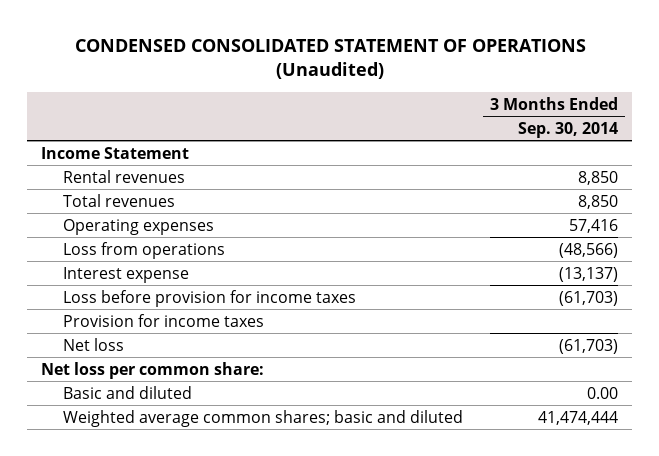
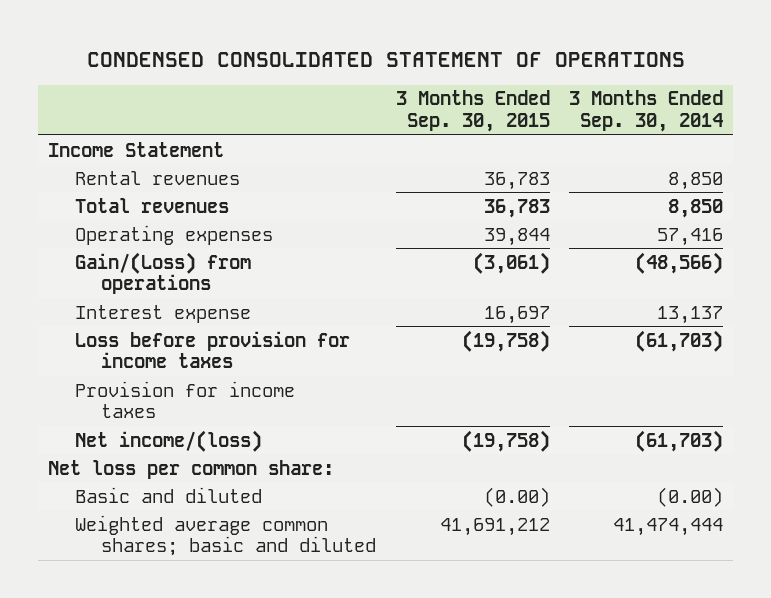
- CONDENSED CONSOLIDATED STATEMENT OF OPERATIONS (Unaudited)
+ CONDENSED CONSOLIDATED STATEMENT OF OPERATIONS
- | 3 Months Ended Sep. 30, 2014
+ | 3 Months Ended Sep. 30, 2015 | 3 Months Ended Sep. 30, 2014
- Loss from operations | (48,566)
- Interest expense | (13,137)
+ Gain/(Loss) from operations | (3,061) | (48,566)
+ Interest expense | 16,697 | 13,137
- Net loss | (61,703)
+ Net income/(loss) | (19,758) | (61,703)
- Basic and diluted | 0.00
+ Basic and diluted | (0.00) | (0.00)

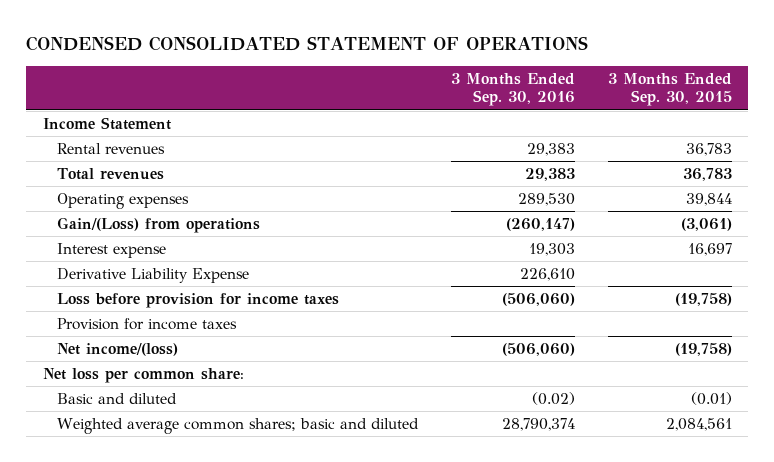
- | 3 Months Ended Sep. 30, 2015 | 3 Months Ended Sep. 30, 2014
+ | 3 Months Ended Sep. 30, 2016 | 3 Months Ended Sep. 30, 2015
+ Derivative Liability Expense | 226,610 |
- Basic and diluted | (0.00) | (0.00)
- Weighted average common shares; basic and diluted | 41,691,212 | 41,474,444
+ Basic and diluted | (0.02) | (0.01)
+ Weighted average common shares; basic and diluted | 28,790,374 | 2,084,561

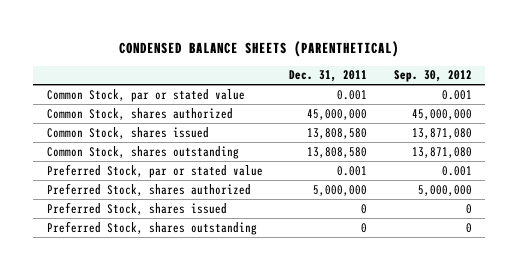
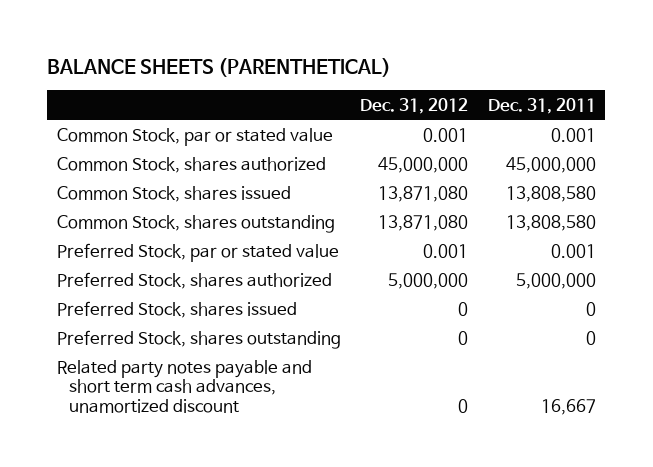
- CONDENSED BALANCE SHEETS (PARENTHETICAL)
+ BALANCE SHEETS (PARENTHETICAL)
- | Dec. 31, 2011 | Sep. 30, 2012
+ | Dec. 31, 2012 | Dec. 31, 2011
+ Related party notes payable and short term cash advances, unamortized discount | 0 | 16,667

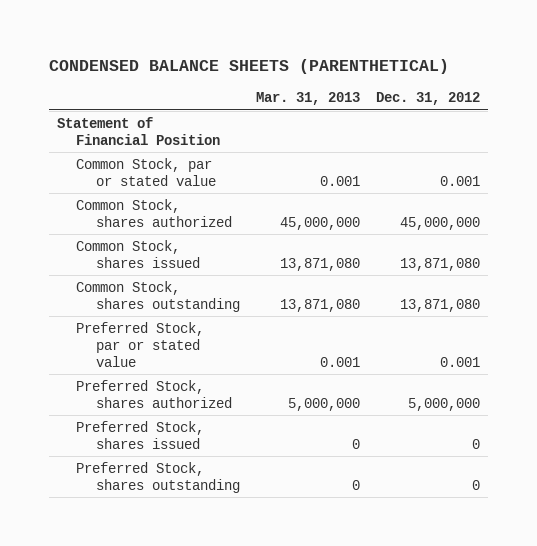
- BALANCE SHEETS (PARENTHETICAL)
+ CONDENSED BALANCE SHEETS (PARENTHETICAL)
- | Dec. 31, 2012 | Dec. 31, 2011
+ | Mar. 31, 2013 | Dec. 31, 2012
+ Statement of Financial Position
- Related party notes payable and short term cash advances, unamortized discount | 0 | 16,667

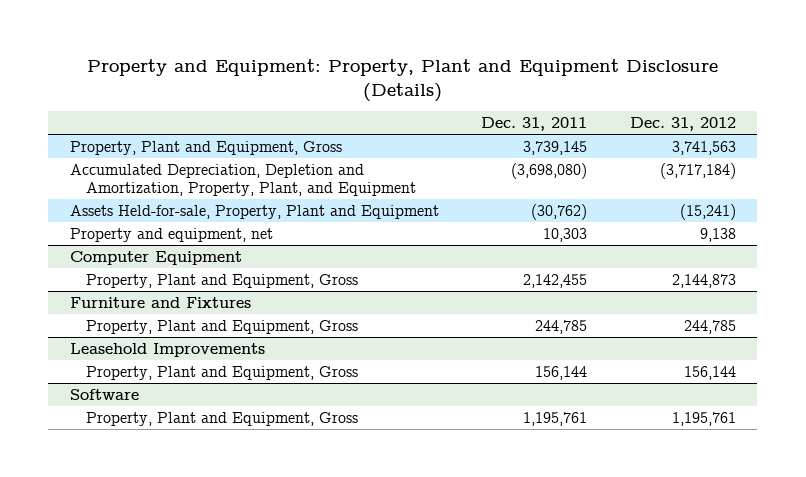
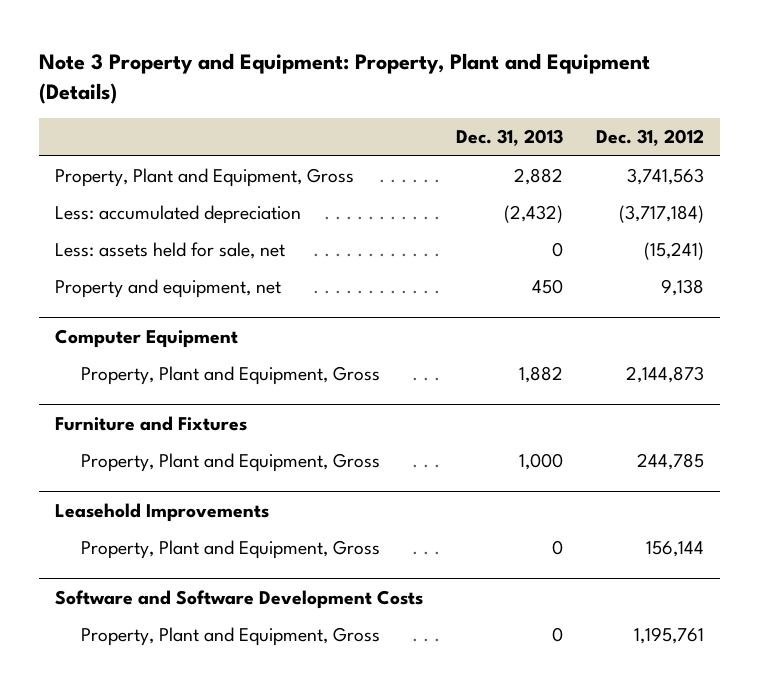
- Property and Equipment: Property, Plant and Equipment Disclosure (Details)
+ Note 3 Property and Equipment: Property, Plant and Equipment (Details)
- | Dec. 31, 2011 | Dec. 31, 2012
+ | Dec. 31, 2013 | Dec. 31, 2012
- Accumulated Depreciation, Depletion and Amortization, Property, Plant, and Equipment | (3,698,080) | (3,717,184)
- Assets Held-for-sale, Property, Plant and Equipment | (30,762) | (15,241)
+ Less: accumulated depreciation | (2,432) | (3,717,184)
+ Less: assets held for sale, net | 0 | (15,241)
- Software
+ Software and Software Development Costs

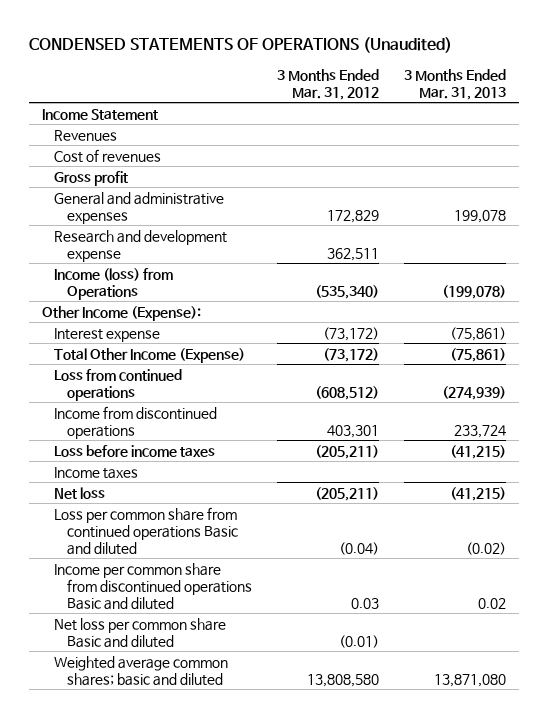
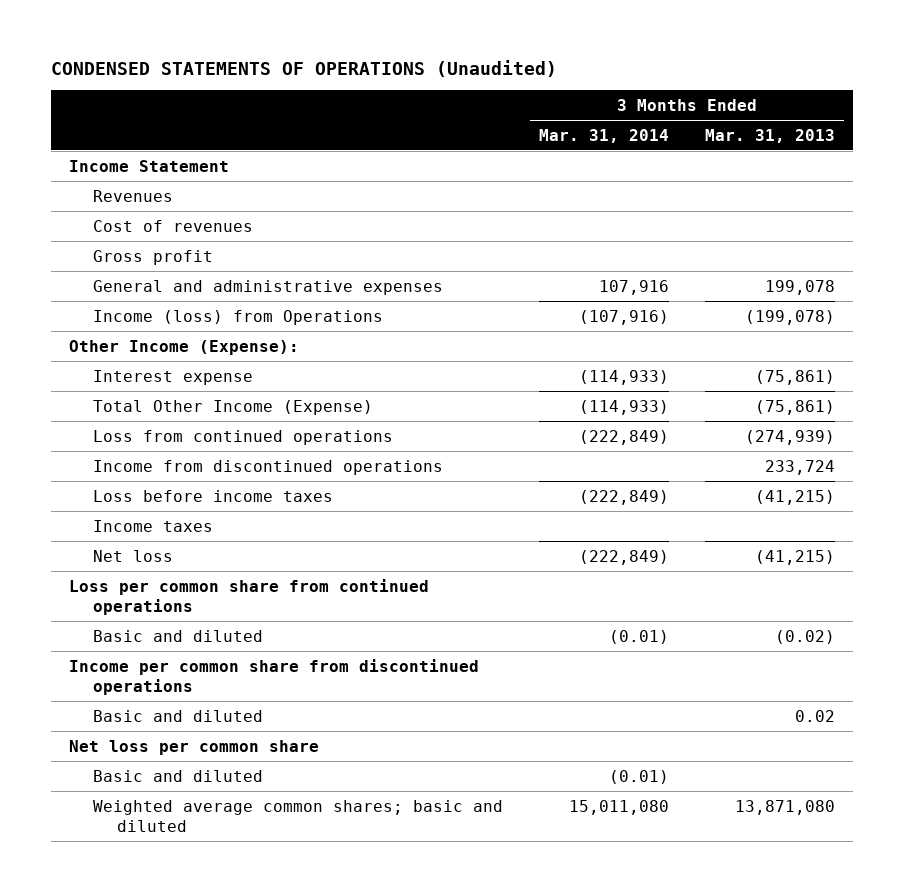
- | 3 Months Ended Mar. 31, 2012 | 3 Months Ended Mar. 31, 2013
+ | 3 Months Ended Mar. 31, 2014 | 3 Months Ended Mar. 31, 2013
- Research and development expense | 362,511 |
- Loss per common share from continued operations Basic and diluted | (0.04) | (0.02)
- Income per common share from discontinued operations Basic and diluted | 0.03 | 0.02
- Net loss per common share Basic and diluted | (0.01) |
+ Loss per common share from continued operations
+ Basic and diluted | (0.01) | (0.02)
+ Income per common share from discontinued operations
+ Basic and diluted | | 0.02
+ Net loss per common share
+ Basic and diluted | (0.01) |

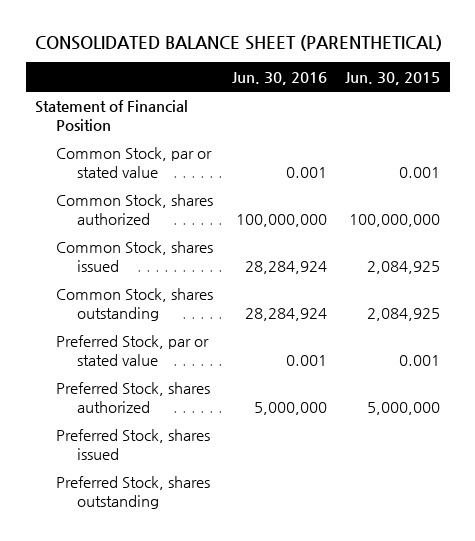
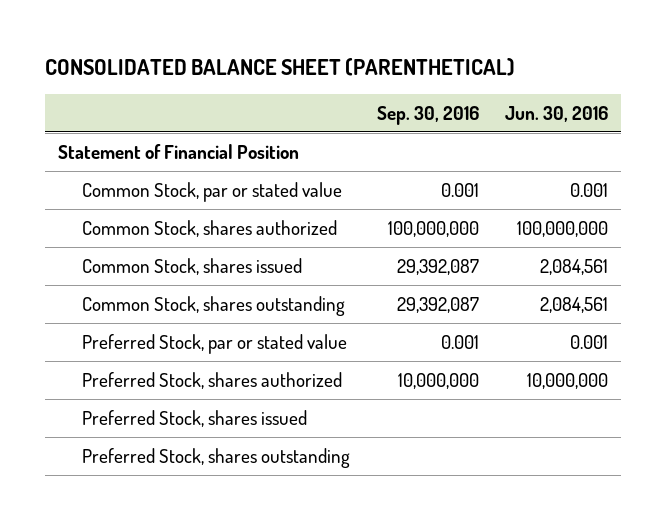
- | Jun. 30, 2016 | Jun. 30, 2015
+ | Sep. 30, 2016 | Jun. 30, 2016
- Common Stock, shares issued | 28,284,924 | 2,084,925
- Common Stock, shares outstanding | 28,284,924 | 2,084,925
+ Common Stock, shares issued | 29,392,087 | 2,084,561
+ Common Stock, shares outstanding | 29,392,087 | 2,084,561
- Preferred Stock, shares authorized | 5,000,000 | 5,000,000
+ Preferred Stock, shares authorized | 10,000,000 | 10,000,000

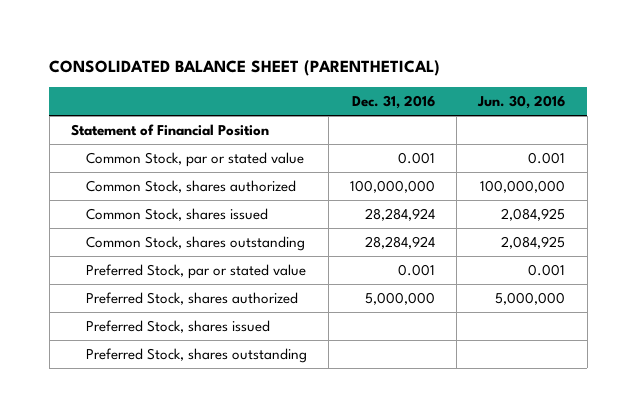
- | Sep. 30, 2016 | Jun. 30, 2016
+ | Dec. 31, 2016 | Jun. 30, 2016
- Common Stock, shares issued | 29,392,087 | 2,084,561
- Common Stock, shares outstanding | 29,392,087 | 2,084,561
+ Common Stock, shares issued | 28,284,924 | 2,084,925
+ Common Stock, shares outstanding | 28,284,924 | 2,084,925
- Preferred Stock, shares authorized | 10,000,000 | 10,000,000
+ Preferred Stock, shares authorized | 5,000,000 | 5,000,000

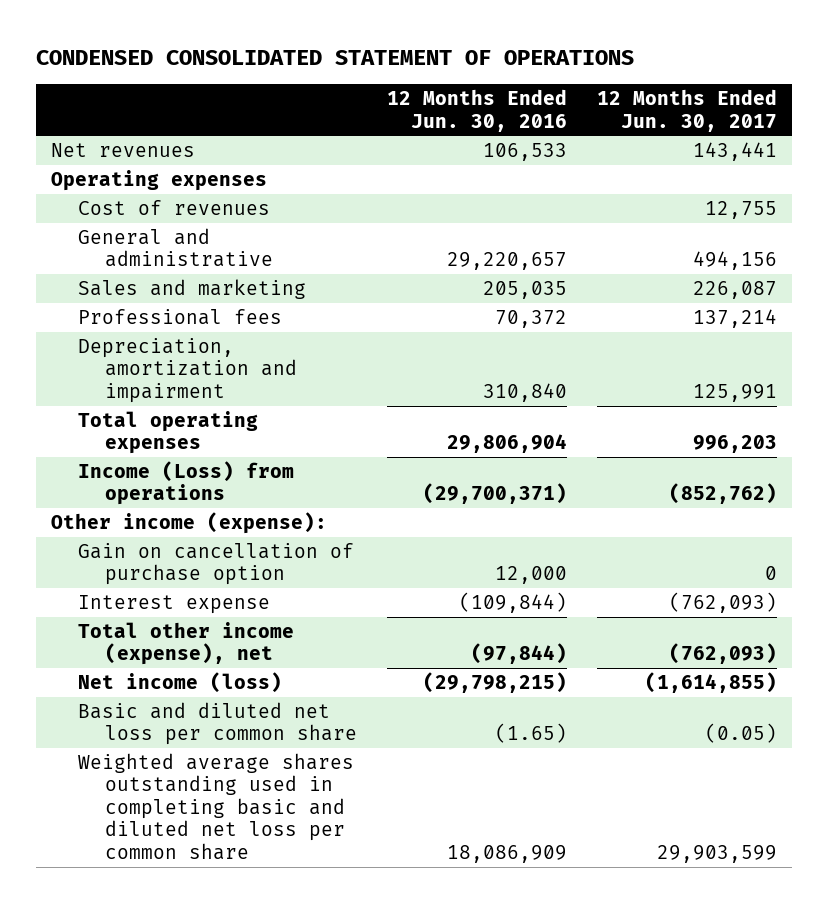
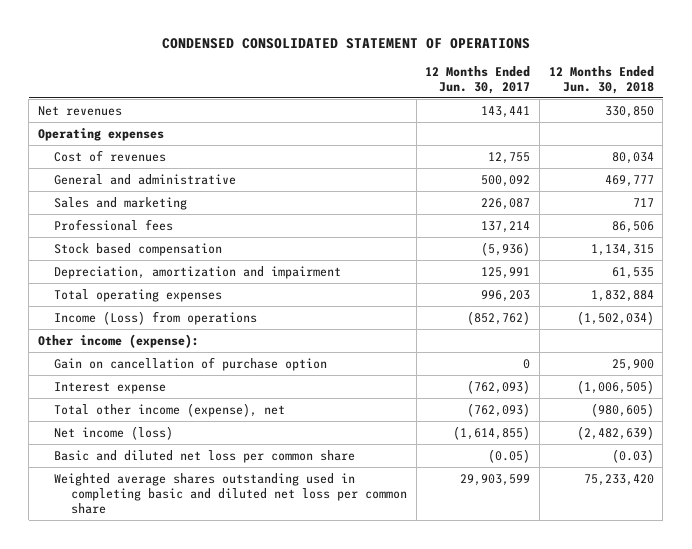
- | 12 Months Ended Jun. 30, 2016 | 12 Months Ended Jun. 30, 2017
+ | 12 Months Ended Jun. 30, 2017 | 12 Months Ended Jun. 30, 2018
- General and administrative | 29,220,657 | 494,156
+ General and administrative | 500,092 | 469,777
+ Stock based compensation | (5,936) | 1,134,315

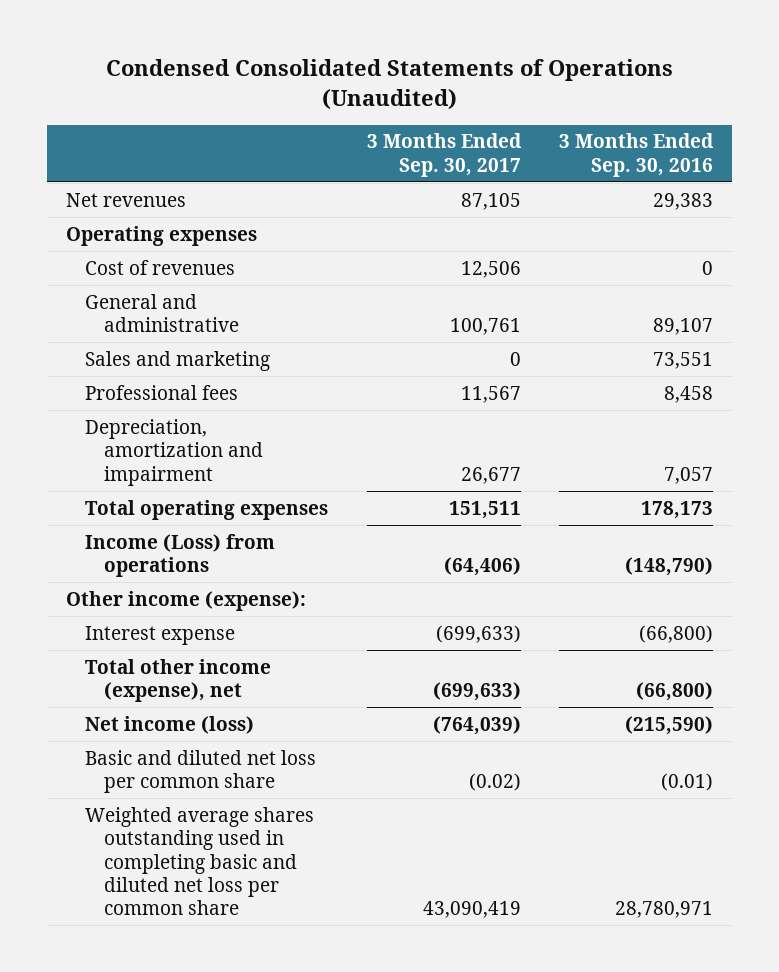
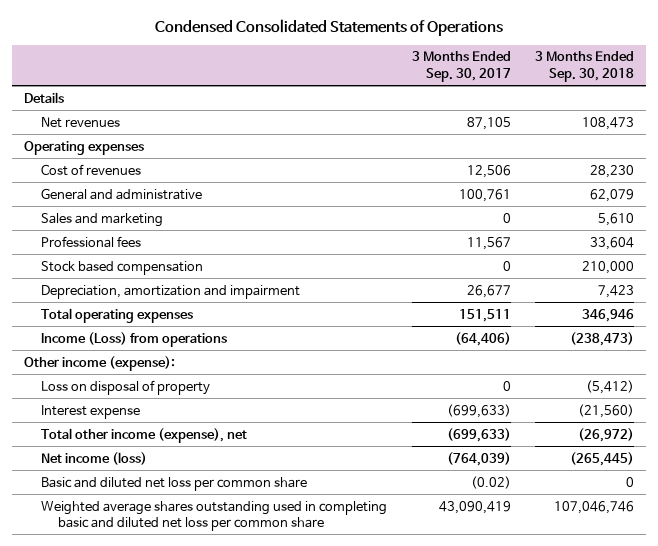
- Condensed Consolidated Statements of Operations (Unaudited)
+ Condensed Consolidated Statements of Operations
- | 3 Months Ended Sep. 30, 2017 | 3 Months Ended Sep. 30, 2016
+ | 3 Months Ended Sep. 30, 2017 | 3 Months Ended Sep. 30, 2018
+ Details
+ Stock based compensation | 0 | 210,000
+ Loss on disposal of property | 0 | (5,412)

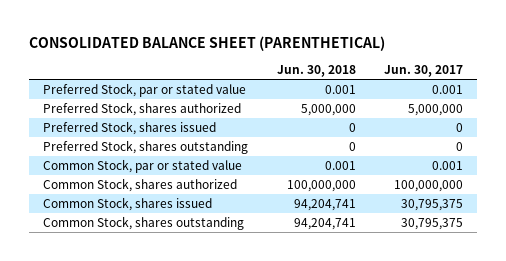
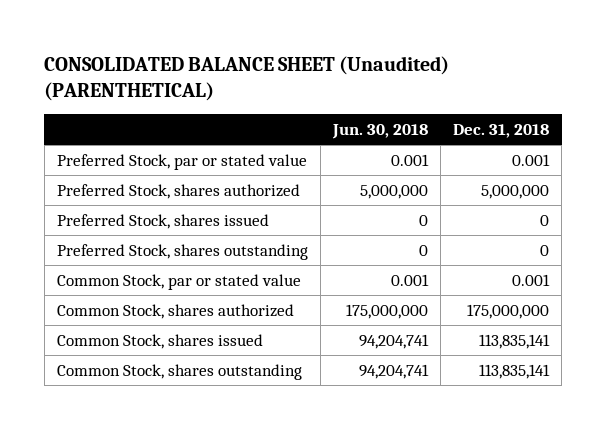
- CONSOLIDATED BALANCE SHEET (PARENTHETICAL)
+ CONSOLIDATED BALANCE SHEET (Unaudited) (PARENTHETICAL)
- | Jun. 30, 2018 | Jun. 30, 2017
+ | Jun. 30, 2018 | Dec. 31, 2018
- Common Stock, shares authorized | 100,000,000 | 100,000,000
+ Common Stock, shares authorized | 175,000,000 | 175,000,000

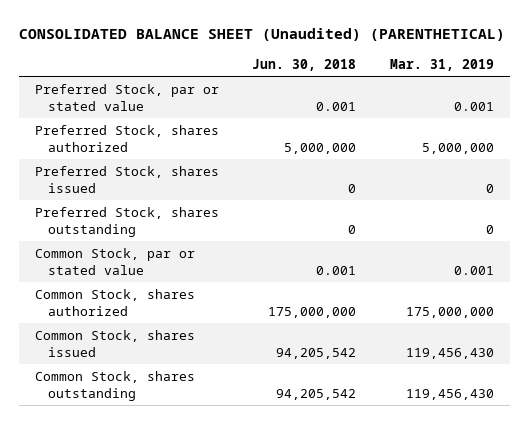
- | Jun. 30, 2018 | Dec. 31, 2018
+ | Jun. 30, 2018 | Mar. 31, 2019
- Common Stock, shares issued | 94,204,741 | 113,835,141
- Common Stock, shares outstanding | 94,204,741 | 113,835,141
+ Common Stock, shares issued | 94,205,542 | 119,456,430
+ Common Stock, shares outstanding | 94,205,542 | 119,456,430

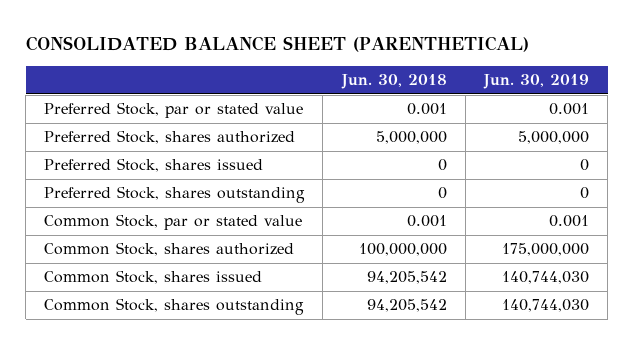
- CONSOLIDATED BALANCE SHEET (Unaudited) (PARENTHETICAL)
+ CONSOLIDATED BALANCE SHEET (PARENTHETICAL)
- | Jun. 30, 2018 | Mar. 31, 2019
+ | Jun. 30, 2018 | Jun. 30, 2019
- Common Stock, shares authorized | 175,000,000 | 175,000,000
+ Common Stock, shares authorized | 100,000,000 | 175,000,000

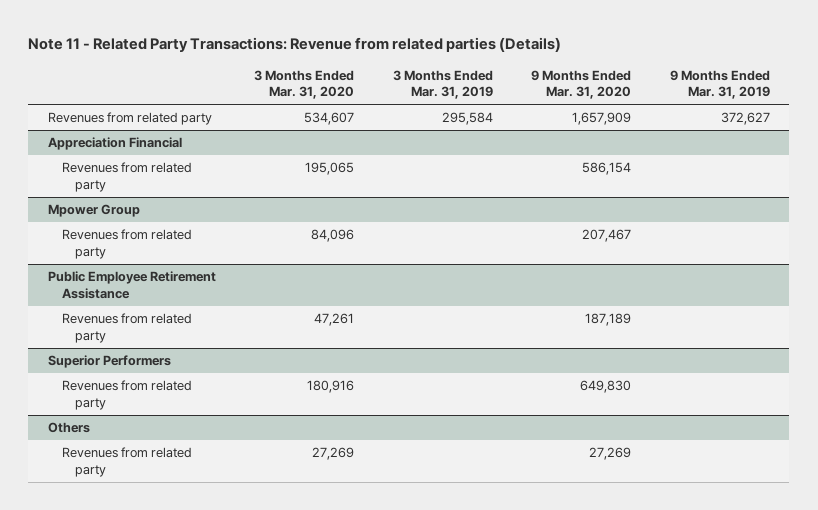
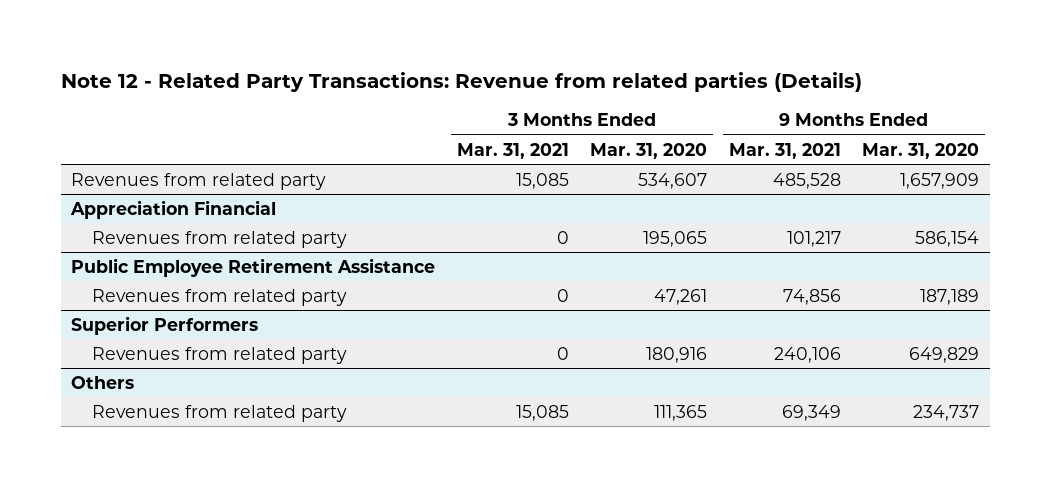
- Note 11 - Related Party Transactions: Revenue from related parties (Details)
+ Note 12 - Related Party Transactions: Revenue from related parties (Details)
- | 3 Months Ended Mar. 31, 2020 | 3 Months Ended Mar. 31, 2019 | 9 Months Ended Mar. 31, 2020 | 9 Months Ended Mar. 31, 2019
+ | 3 Months Ended Mar. 31, 2021 | 3 Months Ended Mar. 31, 2020 | 9 Months Ended Mar. 31, 2021 | 9 Months Ended Mar. 31, 2020
- Mpower Group
- Revenues from related party | 84,096 | | 207,467 |
@ Superior Performers
- Revenues from related party | 180,916 | | 649,830 |
+ Revenues from related party | 0 | 180,916 | 240,106 | 649,829
@ Others
- Revenues from related party | 27,269 | | 27,269 |
+ Revenues from related party | 15,085 | 111,365 | 69,349 | 234,737

